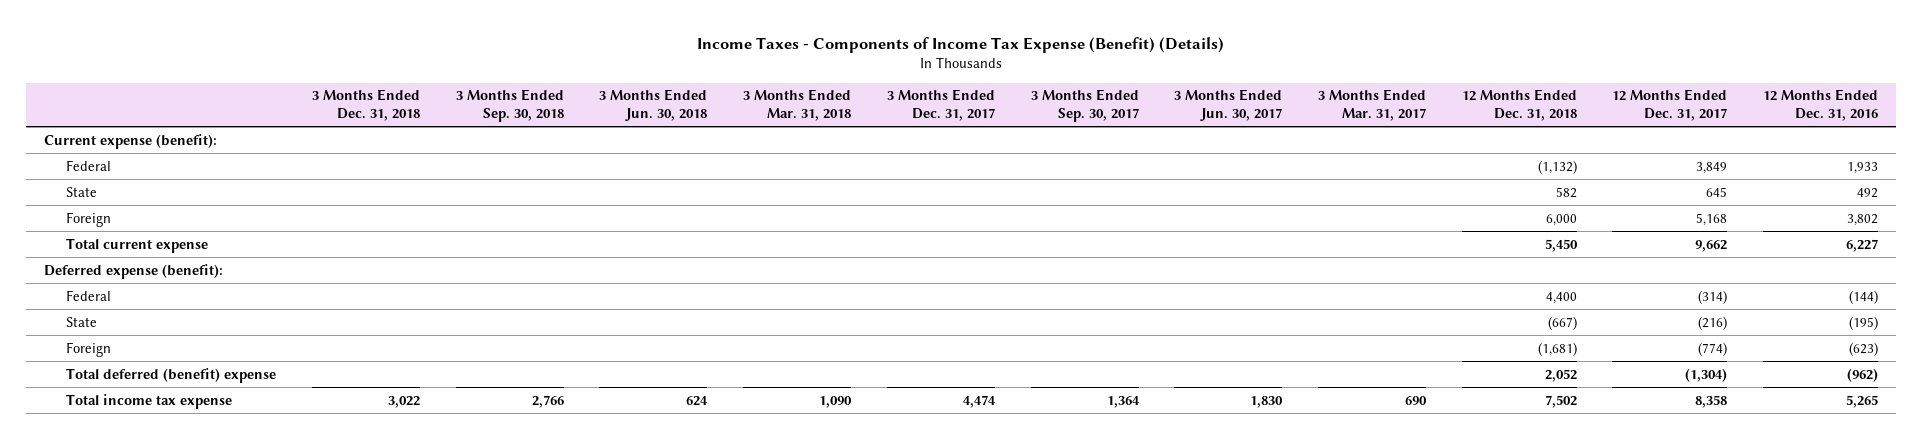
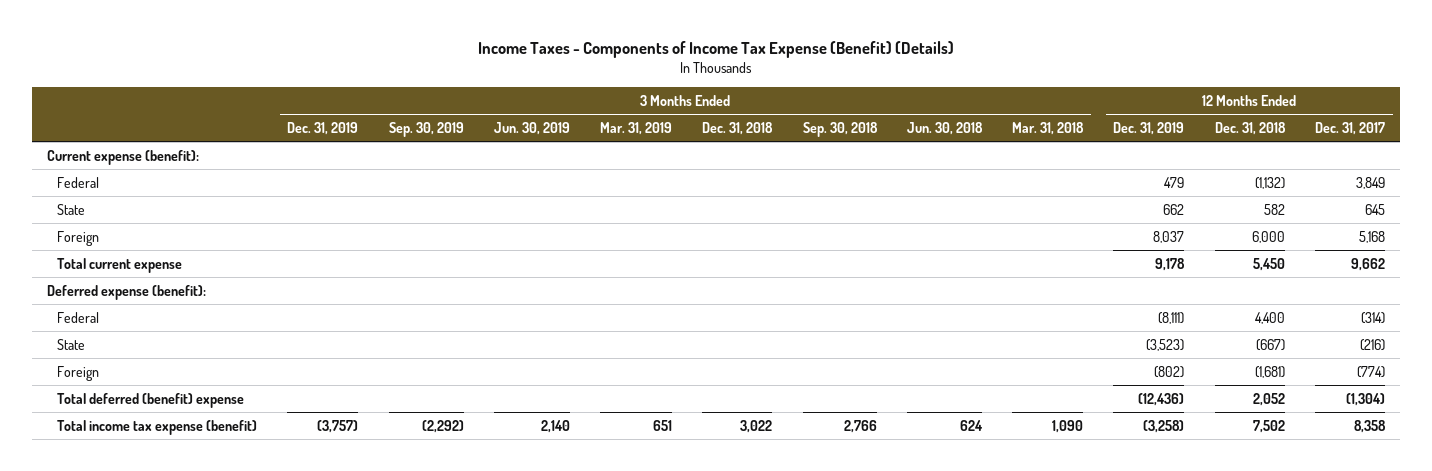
- | 3 Months Ended Dec. 31, 2018 | 3 Months Ended Sep. 30, 2018 | 3 Months Ended Jun. 30, 2018 | 3 Months Ended Mar. 31, 2018 | 3 Months Ended Dec. 31, 2017 | 3 Months Ended Sep. 30, 2017 | 3 Months Ended Jun. 30, 2017 | 3 Months Ended Mar. 31, 2017 | 12 Months Ended Dec. 31, 2018 | 12 Months Ended Dec. 31, 2017 | 12 Months Ended Dec. 31, 2016
+ | 3 Months Ended Dec. 31, 2019 | 3 Months Ended Sep. 30, 2019 | 3 Months Ended Jun. 30, 2019 | 3 Months Ended Mar. 31, 2019 | 3 Months Ended Dec. 31, 2018 | 3 Months Ended Sep. 30, 2018 | 3 Months Ended Jun. 30, 2018 | 3 Months Ended Mar. 31, 2018 | 12 Months Ended Dec. 31, 2019 | 12 Months Ended Dec. 31, 2018 | 12 Months Ended Dec. 31, 2017
- Total income tax expense | 3,022 | 2,766 | 624 | 1,090 | 4,474 | 1,364 | 1,830 | 690 | 7,502 | 8,358 | 5,265
+ Total income tax expense (benefit) | (3,757) | (2,292) | 2,140 | 651 | 3,022 | 2,766 | 624 | 1,090 | (3,258) | 7,502 | 8,358

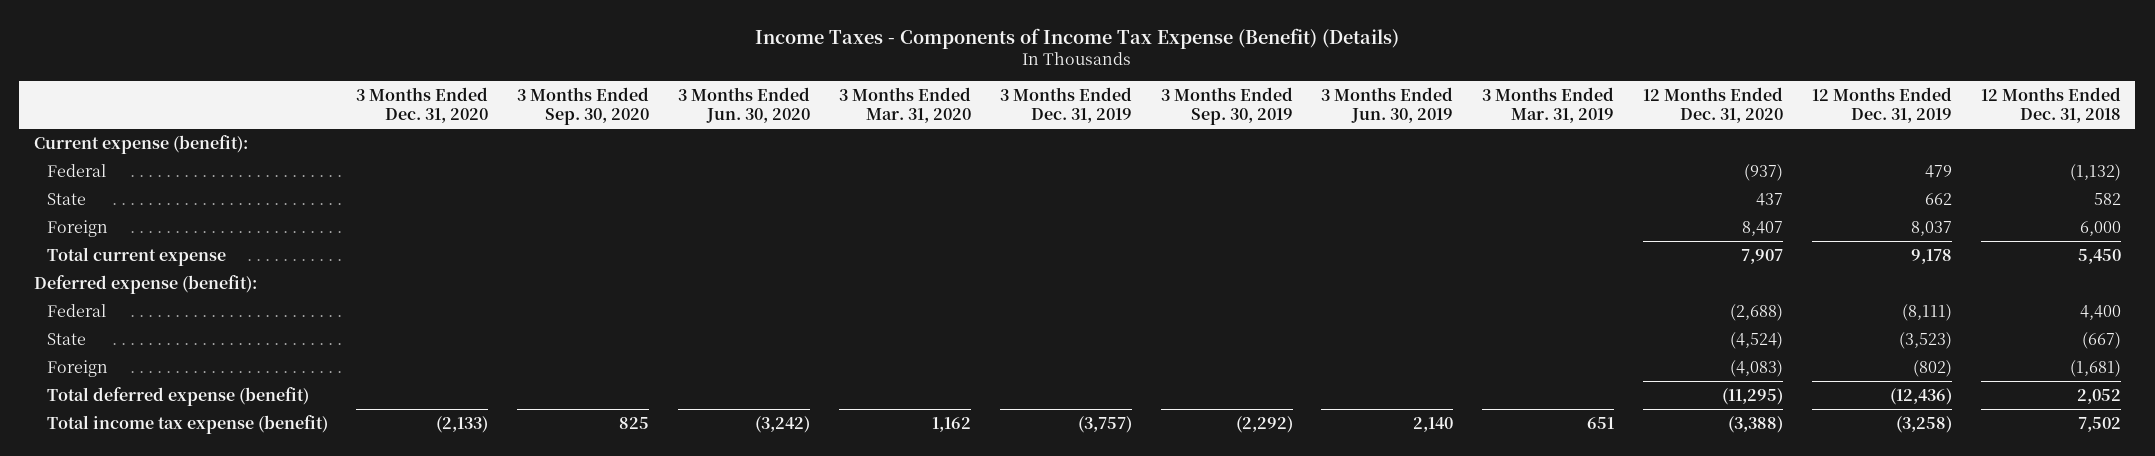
- | 3 Months Ended Dec. 31, 2019 | 3 Months Ended Sep. 30, 2019 | 3 Months Ended Jun. 30, 2019 | 3 Months Ended Mar. 31, 2019 | 3 Months Ended Dec. 31, 2018 | 3 Months Ended Sep. 30, 2018 | 3 Months Ended Jun. 30, 2018 | 3 Months Ended Mar. 31, 2018 | 12 Months Ended Dec. 31, 2019 | 12 Months Ended Dec. 31, 2018 | 12 Months Ended Dec. 31, 2017
+ | 3 Months Ended Dec. 31, 2020 | 3 Months Ended Sep. 30, 2020 | 3 Months Ended Jun. 30, 2020 | 3 Months Ended Mar. 31, 2020 | 3 Months Ended Dec. 31, 2019 | 3 Months Ended Sep. 30, 2019 | 3 Months Ended Jun. 30, 2019 | 3 Months Ended Mar. 31, 2019 | 12 Months Ended Dec. 31, 2020 | 12 Months Ended Dec. 31, 2019 | 12 Months Ended Dec. 31, 2018
- Total deferred (benefit) expense | | | | | | | | | (12,436) | 2,052 | (1,304)
+ Total deferred expense (benefit) | | | | | | | | | (11,295) | (12,436) | 2,052

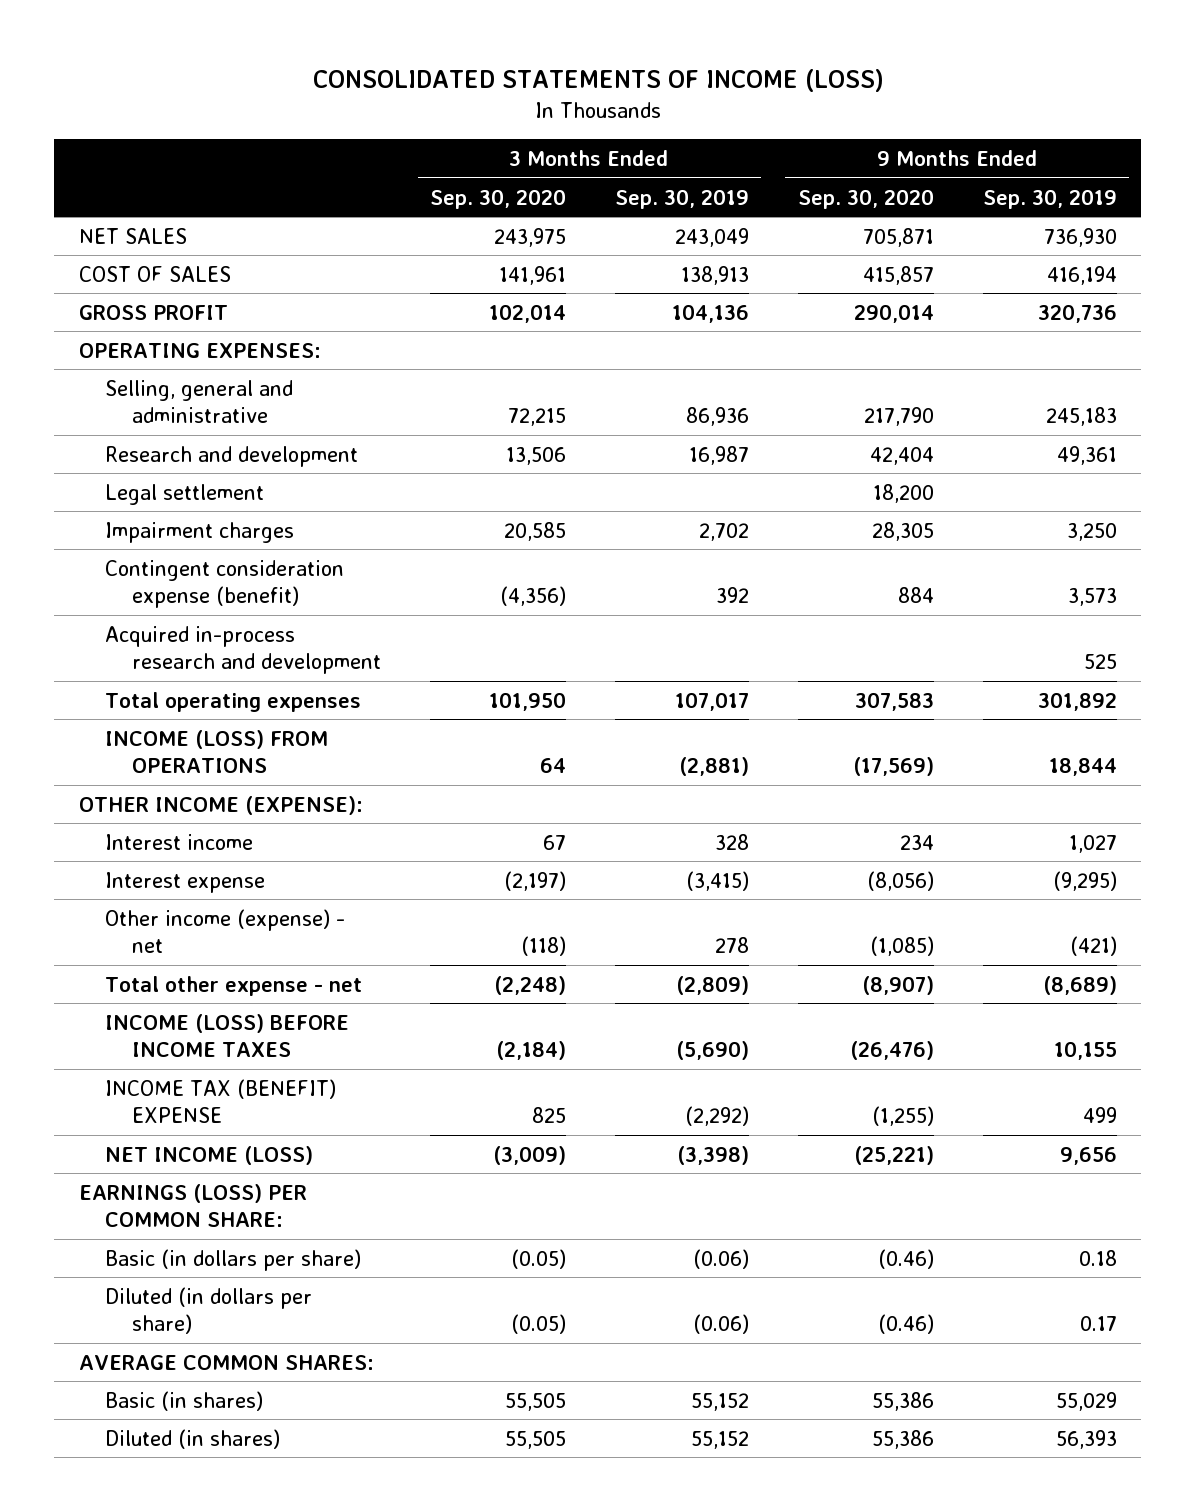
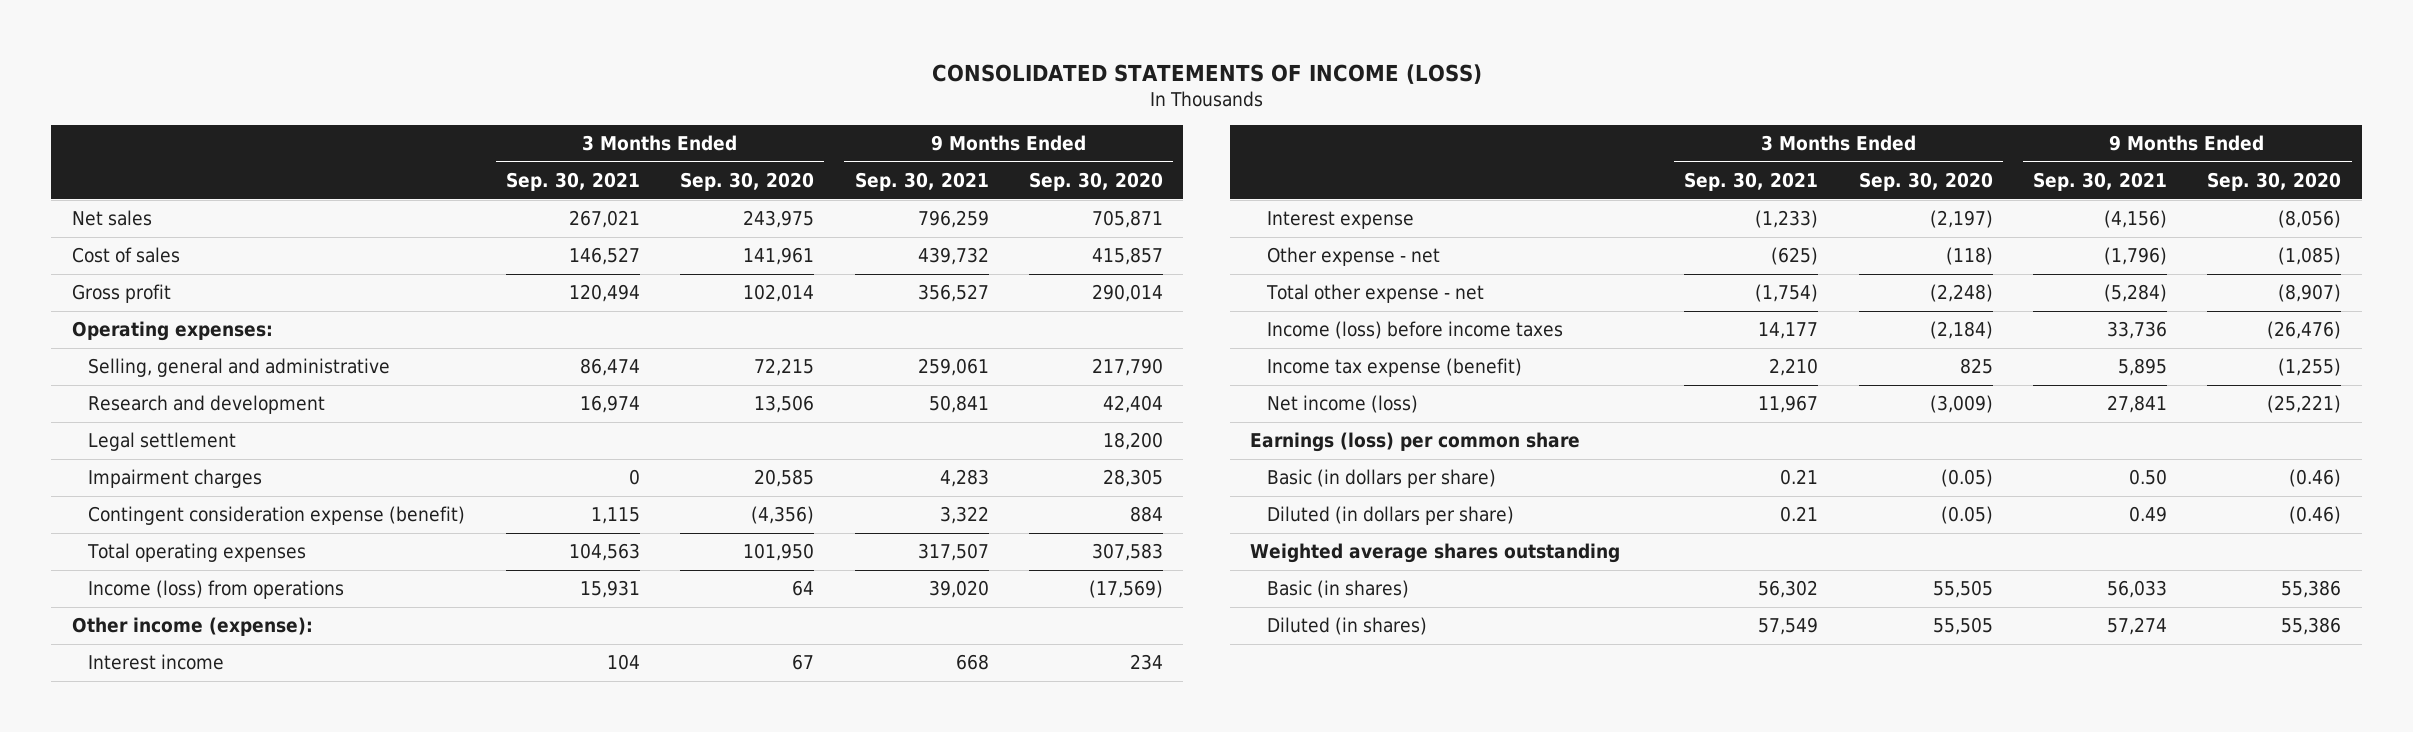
- | 3 Months Ended Sep. 30, 2020 | 3 Months Ended Sep. 30, 2019 | 9 Months Ended Sep. 30, 2020 | 9 Months Ended Sep. 30, 2019
+ | 3 Months Ended Sep. 30, 2021 | 3 Months Ended Sep. 30, 2020 | 9 Months Ended Sep. 30, 2021 | 9 Months Ended Sep. 30, 2020
- NET SALES | 243,975 | 243,049 | 705,871 | 736,930
- COST OF SALES | 141,961 | 138,913 | 415,857 | 416,194
- GROSS PROFIT | 102,014 | 104,136 | 290,014 | 320,736
- OPERATING EXPENSES:
+ Net sales | 267,021 | 243,975 | 796,259 | 705,871
+ Cost of sales | 146,527 | 141,961 | 439,732 | 415,857
+ Gross profit | 120,494 | 102,014 | 356,527 | 290,014
+ Operating expenses:
- Acquired in-process research and development | | | | 525
- INCOME (LOSS) FROM OPERATIONS | 64 | (2,881) | (17,569) | 18,844
- OTHER INCOME (EXPENSE):
+ Income (loss) from operations | 15,931 | 64 | 39,020 | (17,569)
+ Other income (expense):
- Other income (expense) - net | (118) | 278 | (1,085) | (421)
+ Other expense - net | (625) | (118) | (1,796) | (1,085)
- INCOME (LOSS) BEFORE INCOME TAXES | (2,184) | (5,690) | (26,476) | 10,155
- INCOME TAX (BENEFIT) EXPENSE | 825 | (2,292) | (1,255) | 499
- NET INCOME (LOSS) | (3,009) | (3,398) | (25,221) | 9,656
- EARNINGS (LOSS) PER COMMON SHARE:
+ Income (loss) before income taxes | 14,177 | (2,184) | 33,736 | (26,476)
+ Income tax expense (benefit) | 2,210 | 825 | 5,895 | (1,255)
+ Net income (loss) | 11,967 | (3,009) | 27,841 | (25,221)
+ Earnings (loss) per common share
- AVERAGE COMMON SHARES:
+ Weighted average shares outstanding

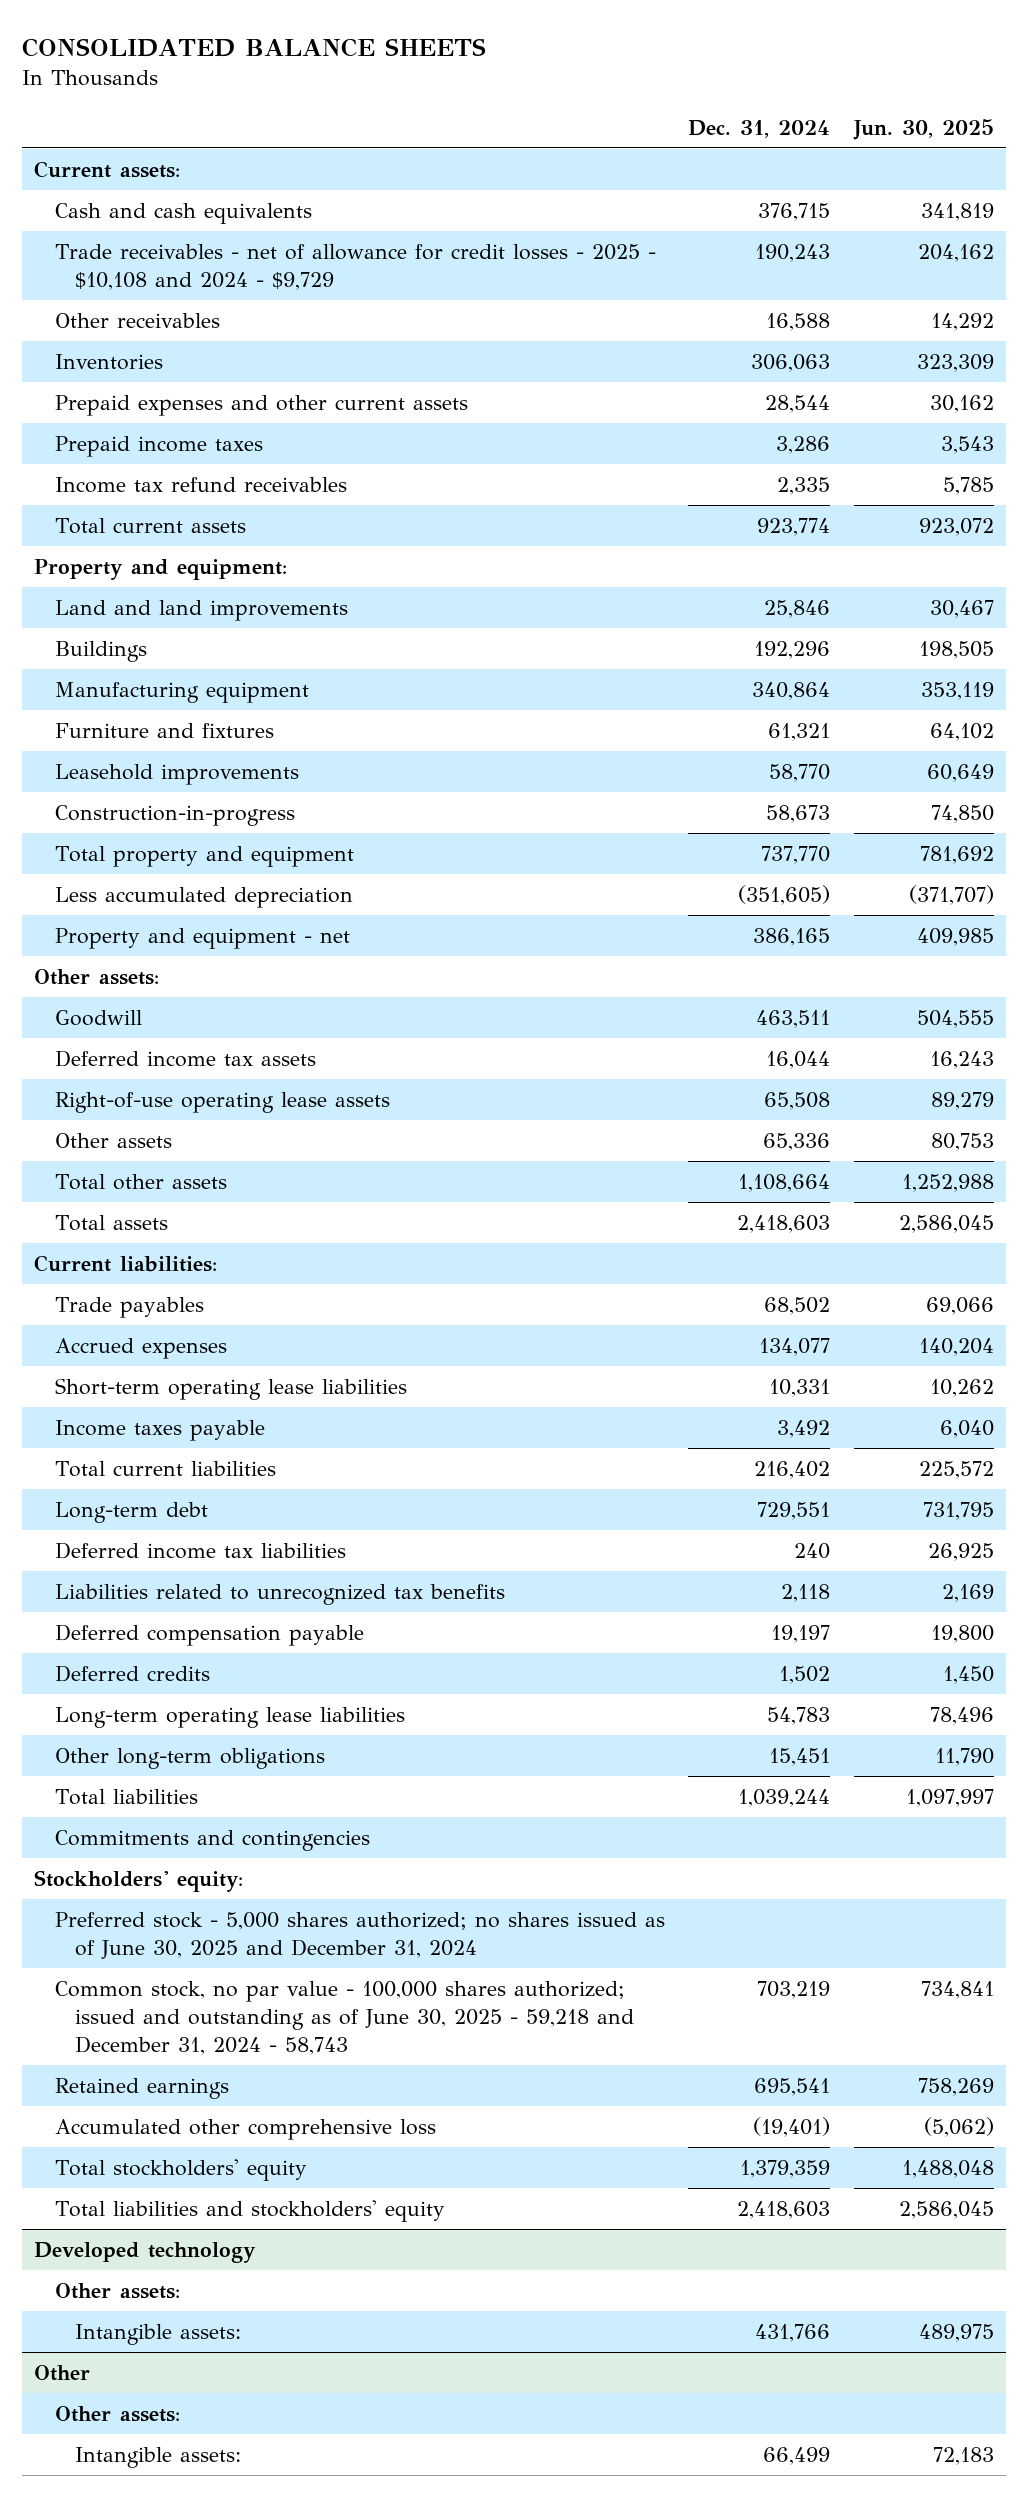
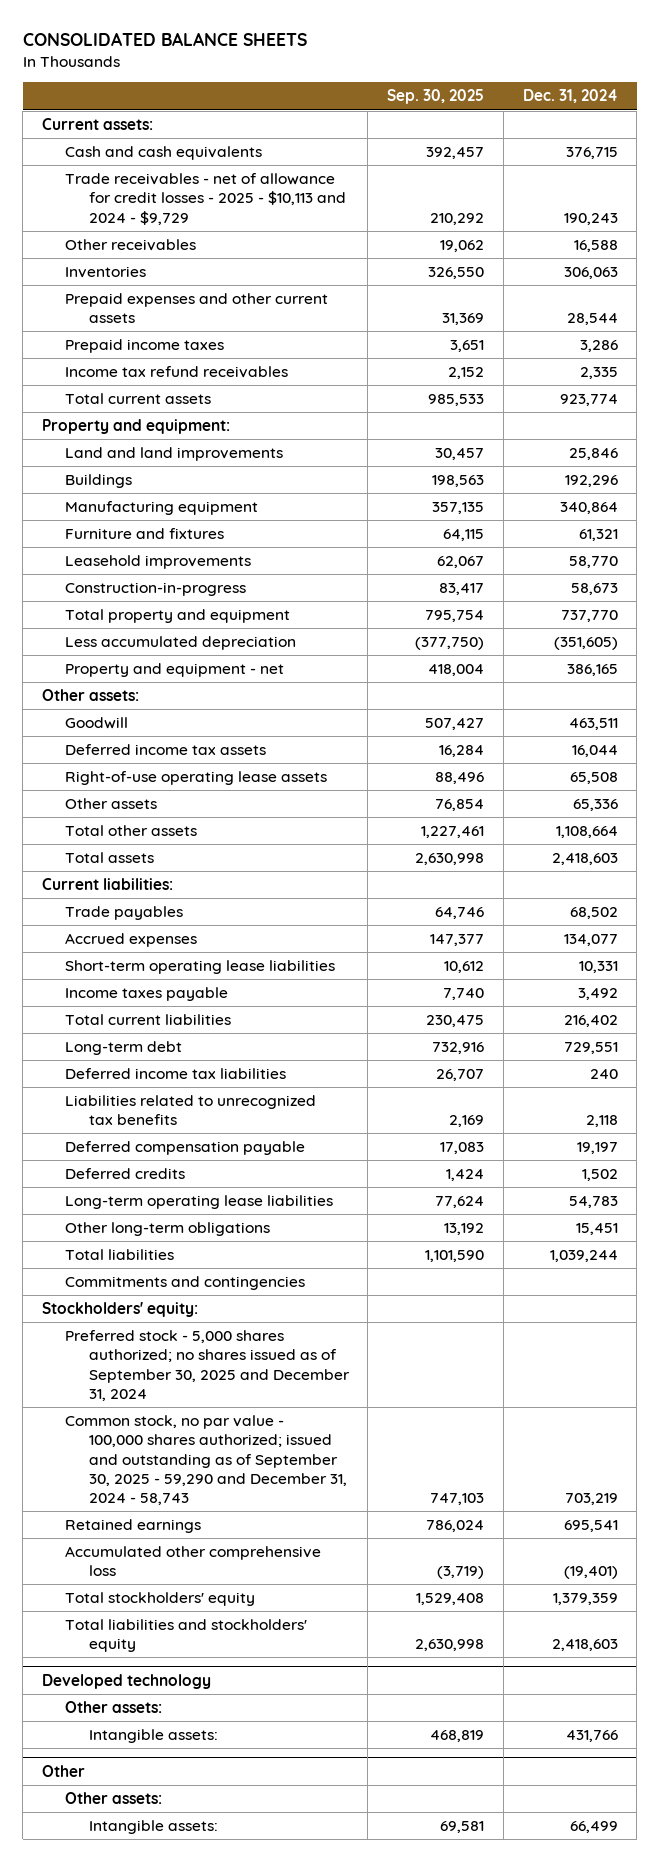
- | Dec. 31, 2024 | Jun. 30, 2025
+ | Sep. 30, 2025 | Dec. 31, 2024
- Trade receivables - net of allowance for credit losses - 2025 - $10,108 and 2024 - $9,729 | 190,243 | 204,162
+ Trade receivables - net of allowance for credit losses - 2025 - $10,113 and 2024 - $9,729 | 210,292 | 190,243
- Preferred stock - 5,000 shares authorized; no shares issued as of June 30, 2025 and December 31, 2024
- Common stock, no par value - 100,000 shares authorized; issued and outstanding as of June 30, 2025 - 59,218 and December 31, 2024 - 58,743 | 703,219 | 734,841
+ Preferred stock - 5,000 shares authorized; no shares issued as of September 30, 2025 and December 31, 2024
+ Common stock, no par value - 100,000 shares authorized; issued and outstanding as of September 30, 2025 - 59,290 and December 31, 2024 - 58,743 | 747,103 | 703,219

